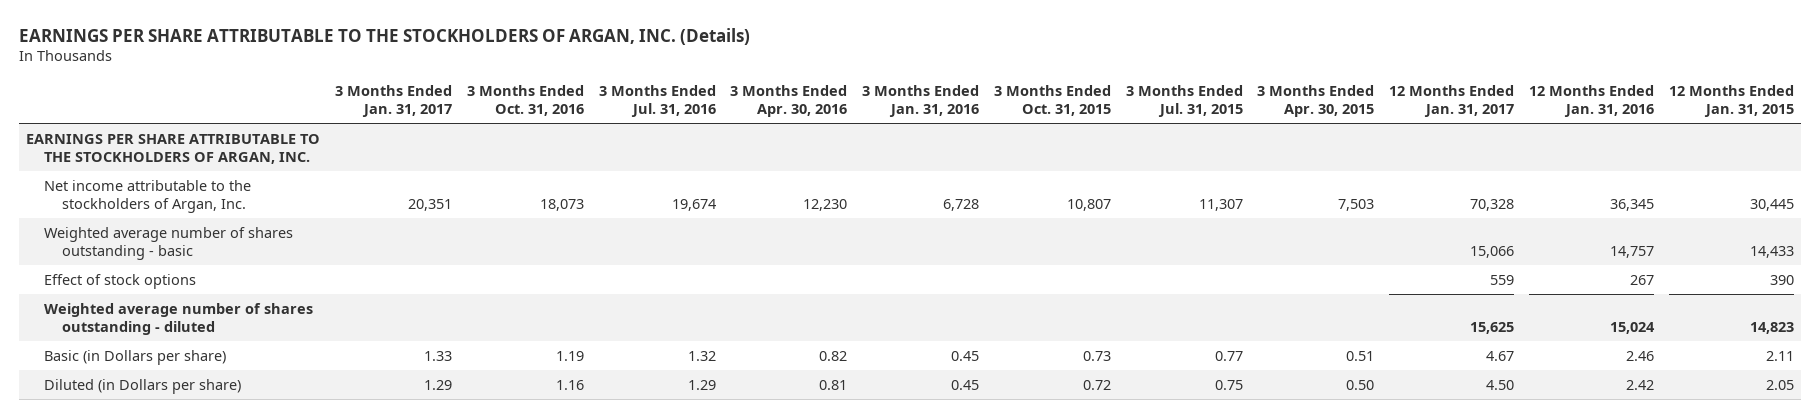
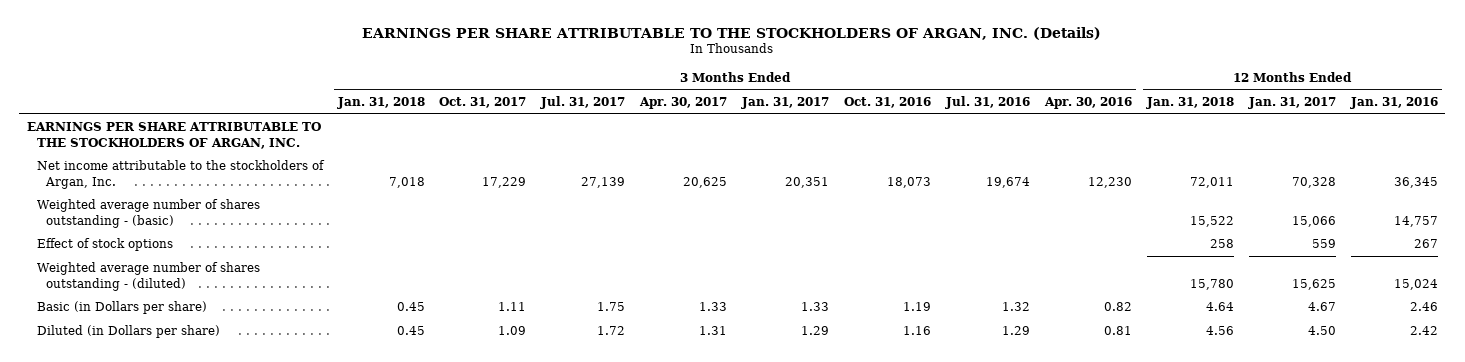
- | 3 Months Ended Jan. 31, 2017 | 3 Months Ended Oct. 31, 2016 | 3 Months Ended Jul. 31, 2016 | 3 Months Ended Apr. 30, 2016 | 3 Months Ended Jan. 31, 2016 | 3 Months Ended Oct. 31, 2015 | 3 Months Ended Jul. 31, 2015 | 3 Months Ended Apr. 30, 2015 | 12 Months Ended Jan. 31, 2017 | 12 Months Ended Jan. 31, 2016 | 12 Months Ended Jan. 31, 2015
+ | 3 Months Ended Jan. 31, 2018 | 3 Months Ended Oct. 31, 2017 | 3 Months Ended Jul. 31, 2017 | 3 Months Ended Apr. 30, 2017 | 3 Months Ended Jan. 31, 2017 | 3 Months Ended Oct. 31, 2016 | 3 Months Ended Jul. 31, 2016 | 3 Months Ended Apr. 30, 2016 | 12 Months Ended Jan. 31, 2018 | 12 Months Ended Jan. 31, 2017 | 12 Months Ended Jan. 31, 2016
- Weighted average number of shares outstanding - basic | | | | | | | | | 15,066 | 14,757 | 14,433
+ Weighted average number of shares outstanding - (basic) | | | | | | | | | 15,522 | 15,066 | 14,757
- Weighted average number of shares outstanding - diluted | | | | | | | | | 15,625 | 15,024 | 14,823
+ Weighted average number of shares outstanding - (diluted) | | | | | | | | | 15,780 | 15,625 | 15,024

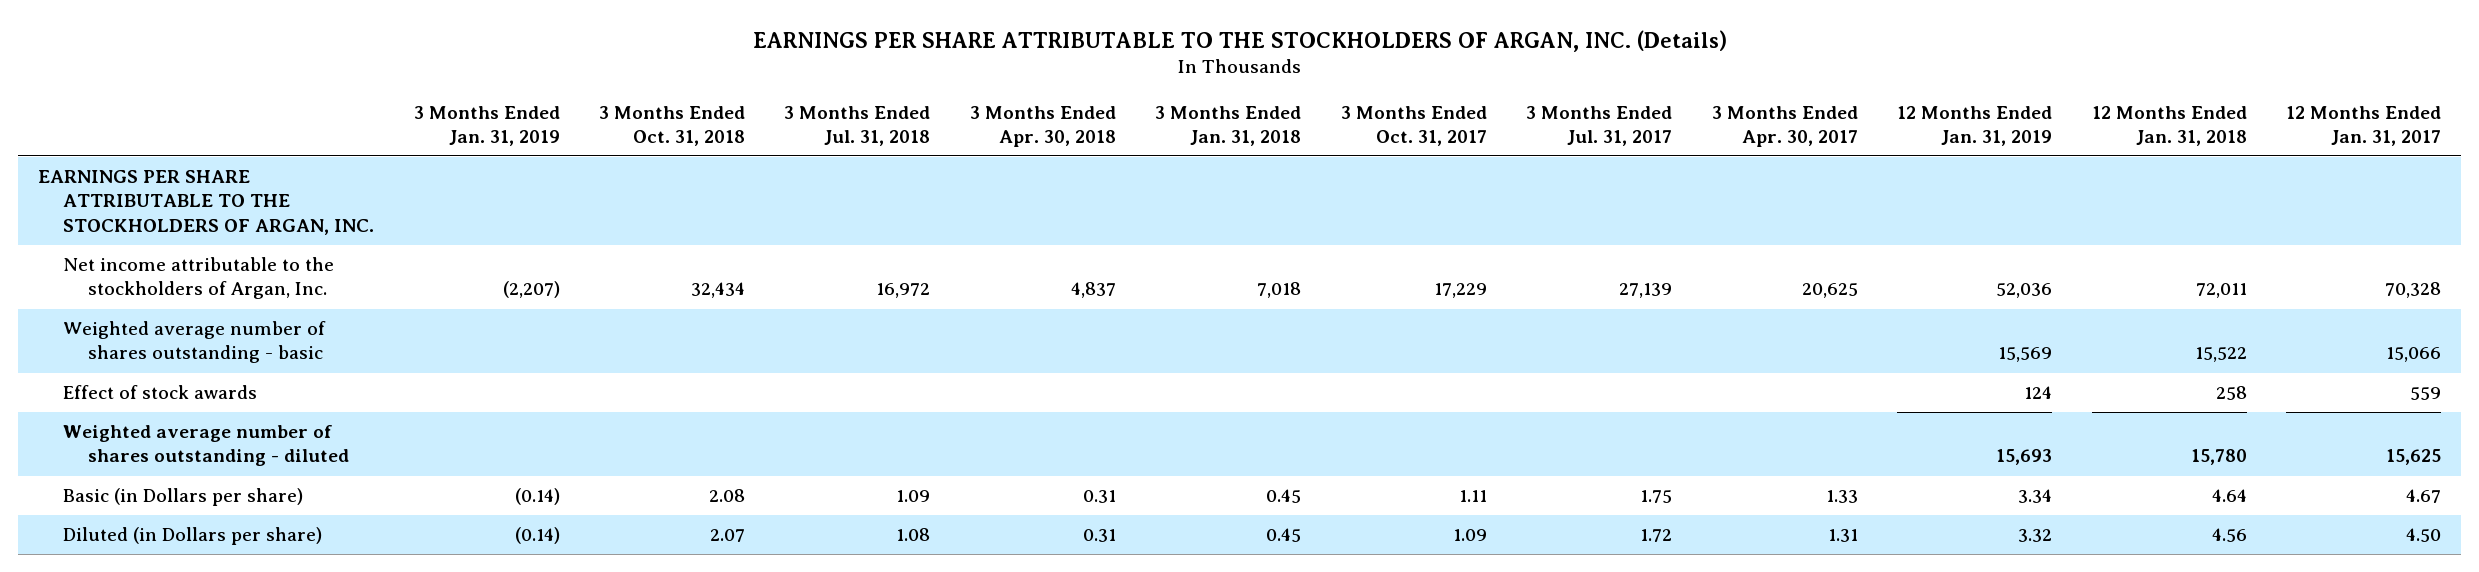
- | 3 Months Ended Jan. 31, 2018 | 3 Months Ended Oct. 31, 2017 | 3 Months Ended Jul. 31, 2017 | 3 Months Ended Apr. 30, 2017 | 3 Months Ended Jan. 31, 2017 | 3 Months Ended Oct. 31, 2016 | 3 Months Ended Jul. 31, 2016 | 3 Months Ended Apr. 30, 2016 | 12 Months Ended Jan. 31, 2018 | 12 Months Ended Jan. 31, 2017 | 12 Months Ended Jan. 31, 2016
+ | 3 Months Ended Jan. 31, 2019 | 3 Months Ended Oct. 31, 2018 | 3 Months Ended Jul. 31, 2018 | 3 Months Ended Apr. 30, 2018 | 3 Months Ended Jan. 31, 2018 | 3 Months Ended Oct. 31, 2017 | 3 Months Ended Jul. 31, 2017 | 3 Months Ended Apr. 30, 2017 | 12 Months Ended Jan. 31, 2019 | 12 Months Ended Jan. 31, 2018 | 12 Months Ended Jan. 31, 2017
- Weighted average number of shares outstanding - (basic) | | | | | | | | | 15,522 | 15,066 | 14,757
- Effect of stock options | | | | | | | | | 258 | 559 | 267
- Weighted average number of shares outstanding - (diluted) | | | | | | | | | 15,780 | 15,625 | 15,024
+ Weighted average number of shares outstanding - basic | | | | | | | | | 15,569 | 15,522 | 15,066
+ Effect of stock awards | | | | | | | | | 124 | 258 | 559
+ Weighted average number of shares outstanding - diluted | | | | | | | | | 15,693 | 15,780 | 15,625

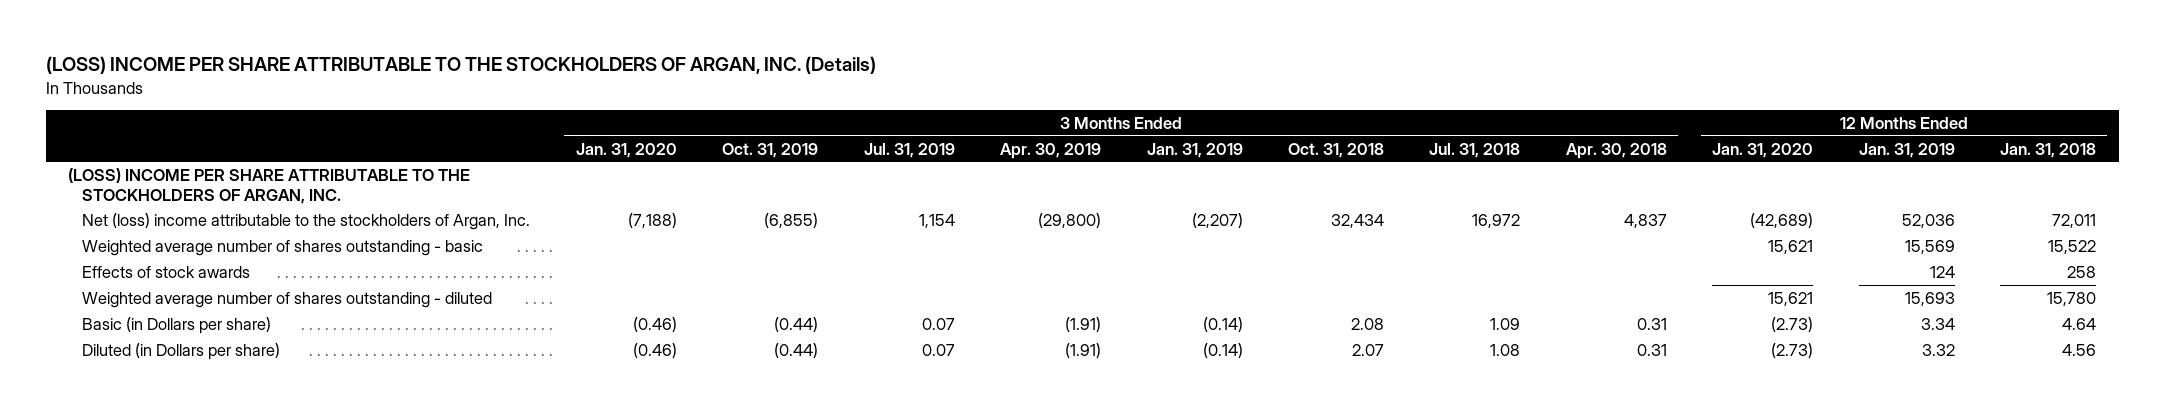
- EARNINGS PER SHARE ATTRIBUTABLE TO THE STOCKHOLDERS OF ARGAN, INC. (Details)
+ (LOSS) INCOME PER SHARE ATTRIBUTABLE TO THE STOCKHOLDERS OF ARGAN, INC. (Details)
- | 3 Months Ended Jan. 31, 2019 | 3 Months Ended Oct. 31, 2018 | 3 Months Ended Jul. 31, 2018 | 3 Months Ended Apr. 30, 2018 | 3 Months Ended Jan. 31, 2018 | 3 Months Ended Oct. 31, 2017 | 3 Months Ended Jul. 31, 2017 | 3 Months Ended Apr. 30, 2017 | 12 Months Ended Jan. 31, 2019 | 12 Months Ended Jan. 31, 2018 | 12 Months Ended Jan. 31, 2017
+ | 3 Months Ended Jan. 31, 2020 | 3 Months Ended Oct. 31, 2019 | 3 Months Ended Jul. 31, 2019 | 3 Months Ended Apr. 30, 2019 | 3 Months Ended Jan. 31, 2019 | 3 Months Ended Oct. 31, 2018 | 3 Months Ended Jul. 31, 2018 | 3 Months Ended Apr. 30, 2018 | 12 Months Ended Jan. 31, 2020 | 12 Months Ended Jan. 31, 2019 | 12 Months Ended Jan. 31, 2018
- EARNINGS PER SHARE ATTRIBUTABLE TO THE STOCKHOLDERS OF ARGAN, INC.
- Net income attributable to the stockholders of Argan, Inc. | (2,207) | 32,434 | 16,972 | 4,837 | 7,018 | 17,229 | 27,139 | 20,625 | 52,036 | 72,011 | 70,328
+ (LOSS) INCOME PER SHARE ATTRIBUTABLE TO THE STOCKHOLDERS OF ARGAN, INC.
+ Net (loss) income attributable to the stockholders of Argan, Inc. | (7,188) | (6,855) | 1,154 | (29,800) | (2,207) | 32,434 | 16,972 | 4,837 | (42,689) | 52,036 | 72,011
- Effect of stock awards | | | | | | | | | 124 | 258 | 559
+ Effects of stock awards | | | | | | | | | | 124 | 258

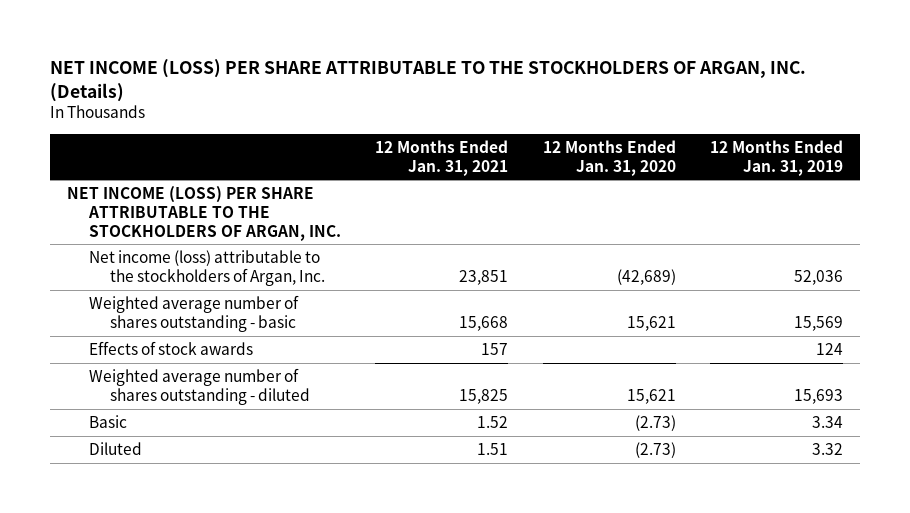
- (LOSS) INCOME PER SHARE ATTRIBUTABLE TO THE STOCKHOLDERS OF ARGAN, INC. (Details)
+ NET INCOME (LOSS) PER SHARE ATTRIBUTABLE TO THE STOCKHOLDERS OF ARGAN, INC. (Details)
- | 3 Months Ended Jan. 31, 2020 | 3 Months Ended Oct. 31, 2019 | 3 Months Ended Jul. 31, 2019 | 3 Months Ended Apr. 30, 2019 | 3 Months Ended Jan. 31, 2019 | 3 Months Ended Oct. 31, 2018 | 3 Months Ended Jul. 31, 2018 | 3 Months Ended Apr. 30, 2018 | 12 Months Ended Jan. 31, 2020 | 12 Months Ended Jan. 31, 2019 | 12 Months Ended Jan. 31, 2018
+ | 12 Months Ended Jan. 31, 2021 | 12 Months Ended Jan. 31, 2020 | 12 Months Ended Jan. 31, 2019
- (LOSS) INCOME PER SHARE ATTRIBUTABLE TO THE STOCKHOLDERS OF ARGAN, INC.
- Net (loss) income attributable to the stockholders of Argan, Inc. | (7,188) | (6,855) | 1,154 | (29,800) | (2,207) | 32,434 | 16,972 | 4,837 | (42,689) | 52,036 | 72,011
+ NET INCOME (LOSS) PER SHARE ATTRIBUTABLE TO THE STOCKHOLDERS OF ARGAN, INC.
+ Net income (loss) attributable to the stockholders of Argan, Inc. | 23,851 | (42,689) | 52,036
- Basic (in Dollars per share) | (0.46) | (0.44) | 0.07 | (1.91) | (0.14) | 2.08 | 1.09 | 0.31 | (2.73) | 3.34 | 4.64
- Diluted (in Dollars per share) | (0.46) | (0.44) | 0.07 | (1.91) | (0.14) | 2.07 | 1.08 | 0.31 | (2.73) | 3.32 | 4.56
+ Basic | 1.52 | (2.73) | 3.34
+ Diluted | 1.51 | (2.73) | 3.32

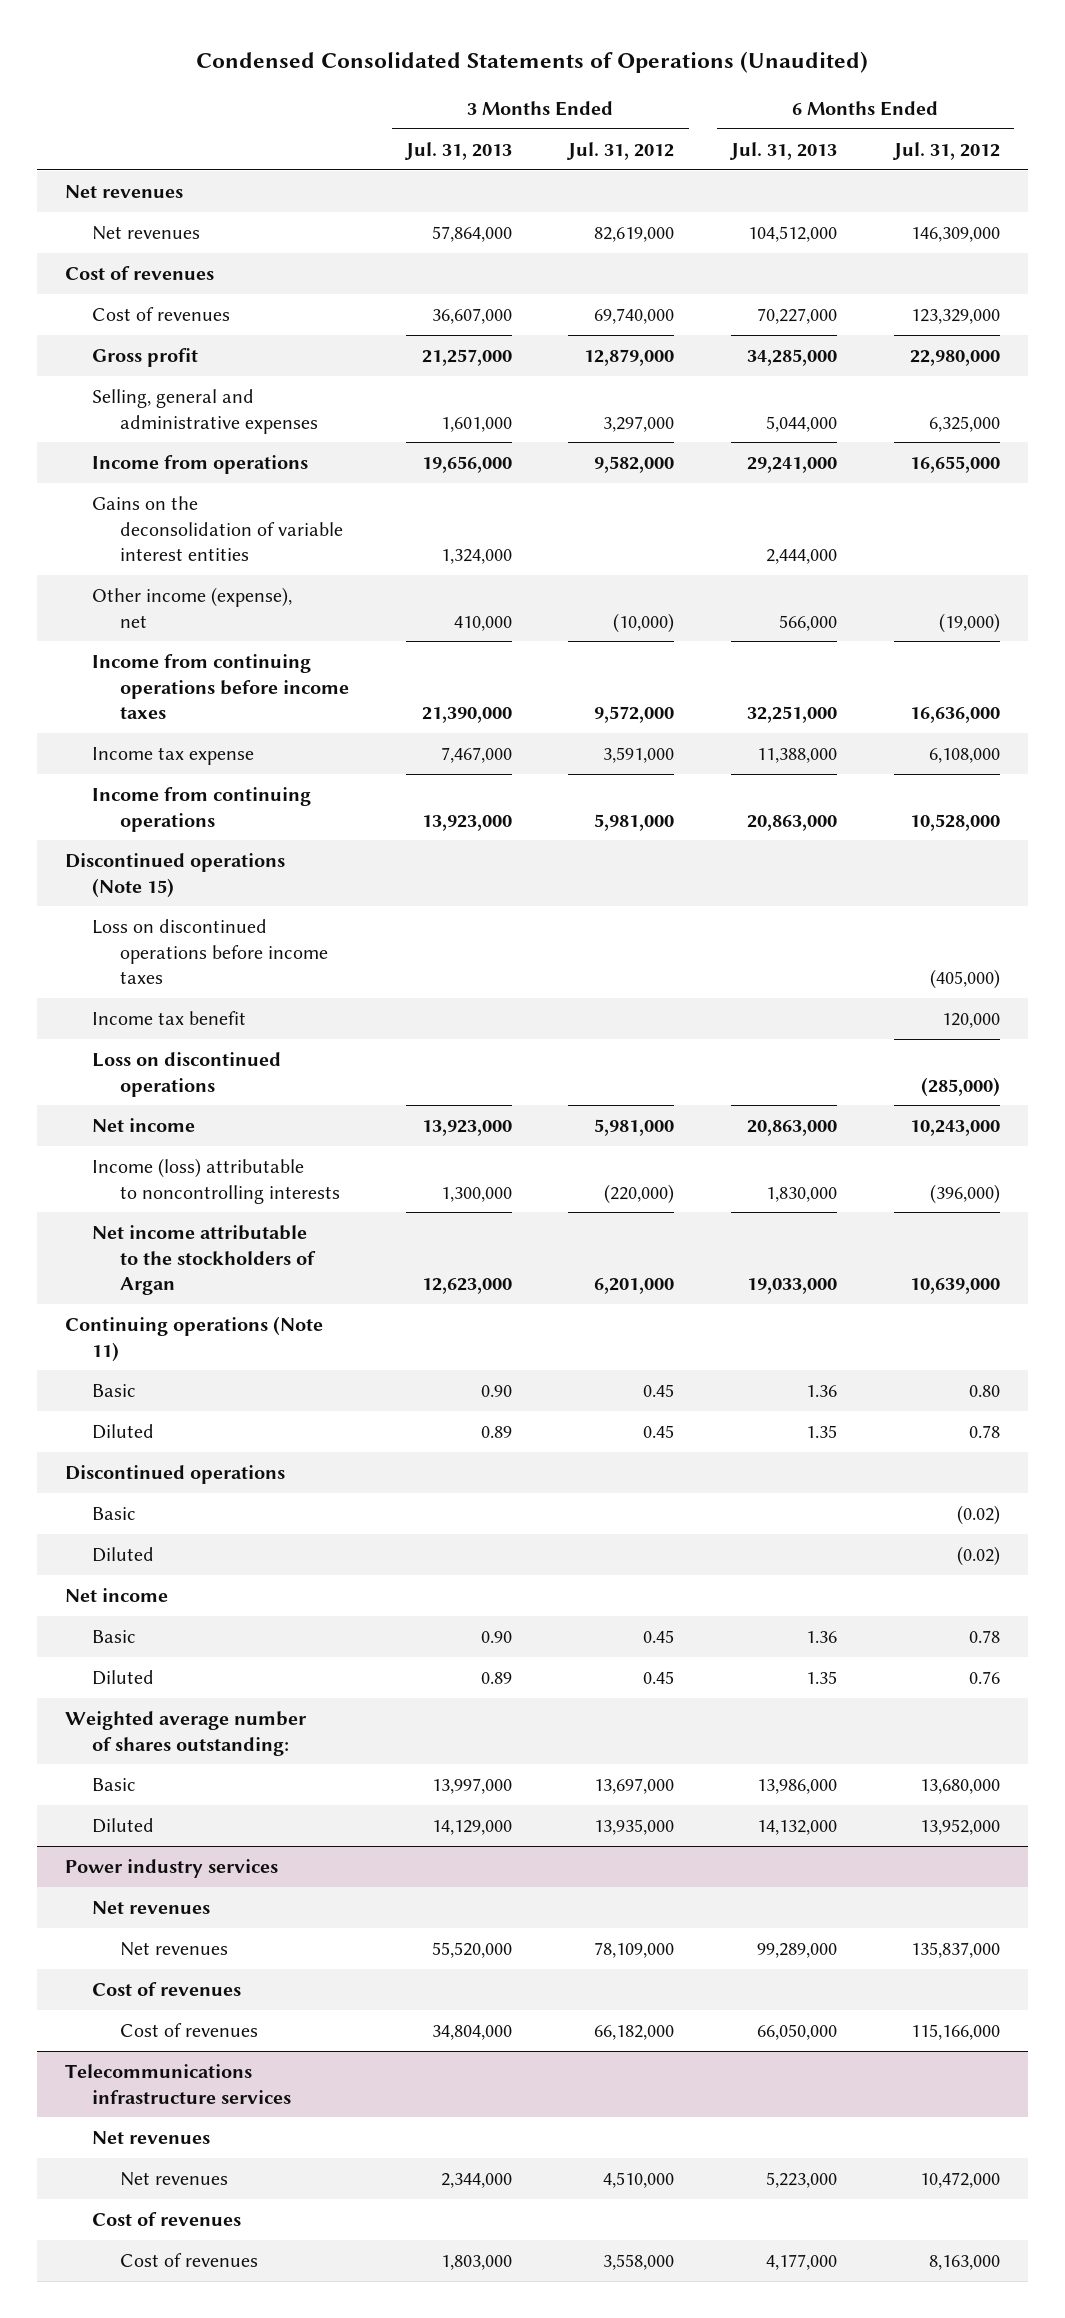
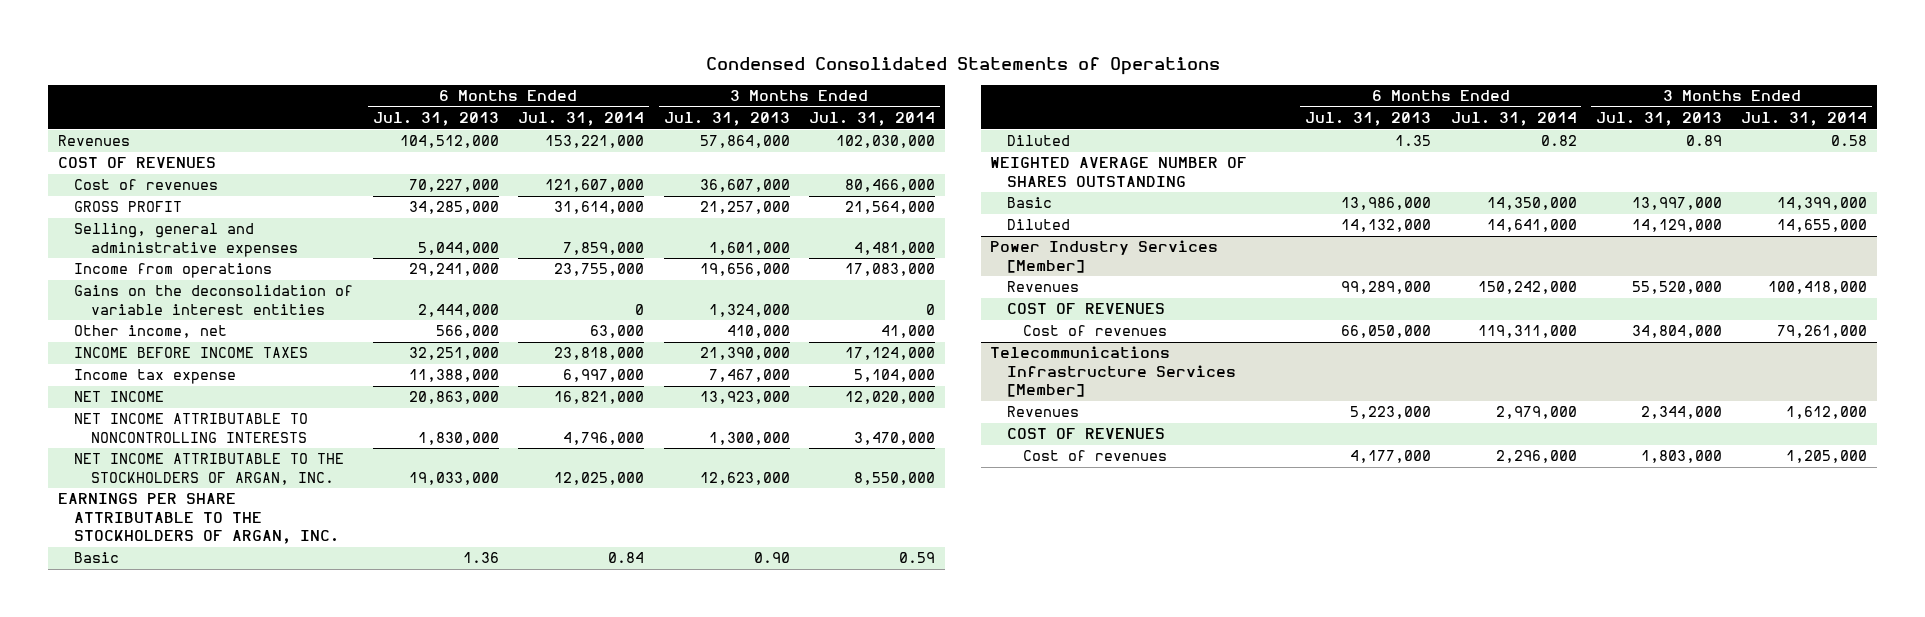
- Condensed Consolidated Statements of Operations (Unaudited)
+ Condensed Consolidated Statements of Operations
- | 3 Months Ended Jul. 31, 2013 | 3 Months Ended Jul. 31, 2012 | 6 Months Ended Jul. 31, 2013 | 6 Months Ended Jul. 31, 2012
+ | 6 Months Ended Jul. 31, 2013 | 6 Months Ended Jul. 31, 2014 | 3 Months Ended Jul. 31, 2013 | 3 Months Ended Jul. 31, 2014
- Net revenues
- Net revenues | 57,864,000 | 82,619,000 | 104,512,000 | 146,309,000
- Cost of revenues
+ Revenues | 104,512,000 | 153,221,000 | 57,864,000 | 102,030,000
+ COST OF REVENUES
- Gross profit | 21,257,000 | 12,879,000 | 34,285,000 | 22,980,000
+ GROSS PROFIT | 34,285,000 | 31,614,000 | 21,257,000 | 21,564,000
- Other income (expense), net | 410,000 | (10,000) | 566,000 | (19,000)
- Income from continuing operations before income taxes | 21,390,000 | 9,572,000 | 32,251,000 | 16,636,000
+ Other income, net | 566,000 | 63,000 | 410,000 | 41,000
+ INCOME BEFORE INCOME TAXES | 32,251,000 | 23,818,000 | 21,390,000 | 17,124,000
- Income from continuing operations | 13,923,000 | 5,981,000 | 20,863,000 | 10,528,000
- Discontinued operations (Note 15)
- Loss on discontinued operations before income taxes | | | | (405,000)
- Income tax benefit | | | | 120,000
- Loss on discontinued operations | | | | (285,000)
- Net income | 13,923,000 | 5,981,000 | 20,863,000 | 10,243,000
- Income (loss) attributable to noncontrolling interests | 1,300,000 | (220,000) | 1,830,000 | (396,000)
- Net income attributable to the stockholders of Argan | 12,623,000 | 6,201,000 | 19,033,000 | 10,639,000
- Continuing operations (Note 11)
- Basic | 0.90 | 0.45 | 1.36 | 0.80
- Diluted | 0.89 | 0.45 | 1.35 | 0.78
- Discontinued operations
- Basic | | | | (0.02)
- Diluted | | | | (0.02)
- Net income
+ NET INCOME | 20,863,000 | 16,821,000 | 13,923,000 | 12,020,000
+ NET INCOME ATTRIBUTABLE TO NONCONTROLLING INTERESTS | 1,830,000 | 4,796,000 | 1,300,000 | 3,470,000
+ NET INCOME ATTRIBUTABLE TO THE STOCKHOLDERS OF ARGAN, INC. | 19,033,000 | 12,025,000 | 12,623,000 | 8,550,000
+ EARNINGS PER SHARE ATTRIBUTABLE TO THE STOCKHOLDERS OF ARGAN, INC.
- Weighted average number of shares outstanding:
+ WEIGHTED AVERAGE NUMBER OF SHARES OUTSTANDING
- Power industry services
- Net revenues
- Net revenues | 55,520,000 | 78,109,000 | 99,289,000 | 135,837,000
- Cost of revenues
+ Power Industry Services [Member]
+ Revenues | 99,289,000 | 150,242,000 | 55,520,000 | 100,418,000
+ COST OF REVENUES
- Telecommunications infrastructure services
- Net revenues
- Net revenues | 2,344,000 | 4,510,000 | 5,223,000 | 10,472,000
- Cost of revenues
+ Telecommunications Infrastructure Services [Member]
+ Revenues | 5,223,000 | 2,979,000 | 2,344,000 | 1,612,000
+ COST OF REVENUES

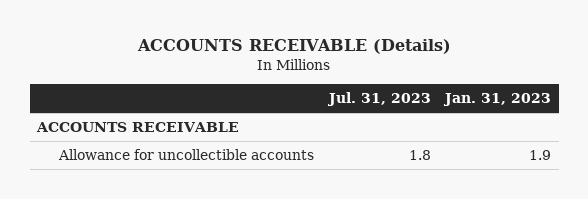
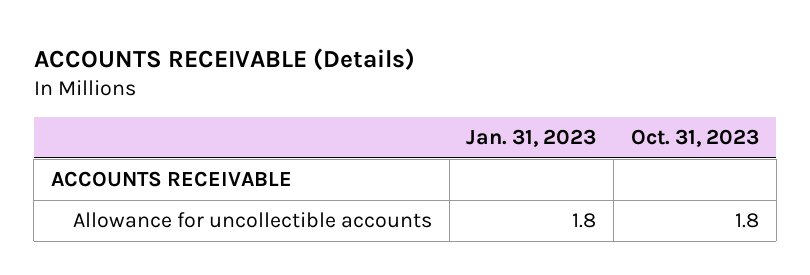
- | Jul. 31, 2023 | Jan. 31, 2023
+ | Jan. 31, 2023 | Oct. 31, 2023
- Allowance for uncollectible accounts | 1.8 | 1.9
+ Allowance for uncollectible accounts | 1.8 | 1.8

